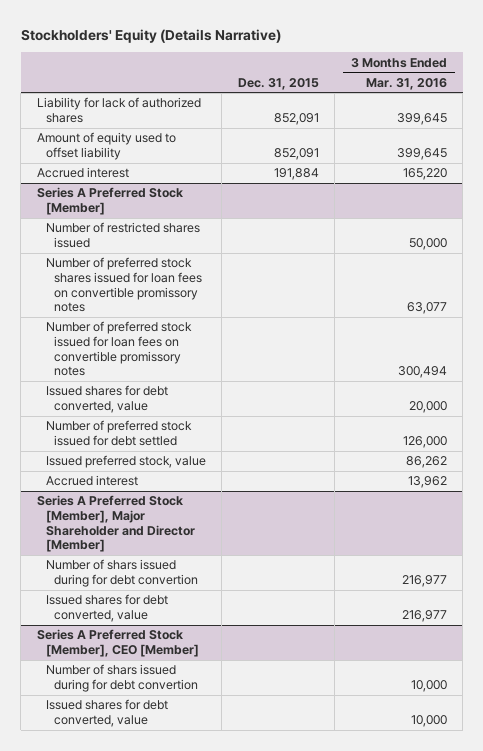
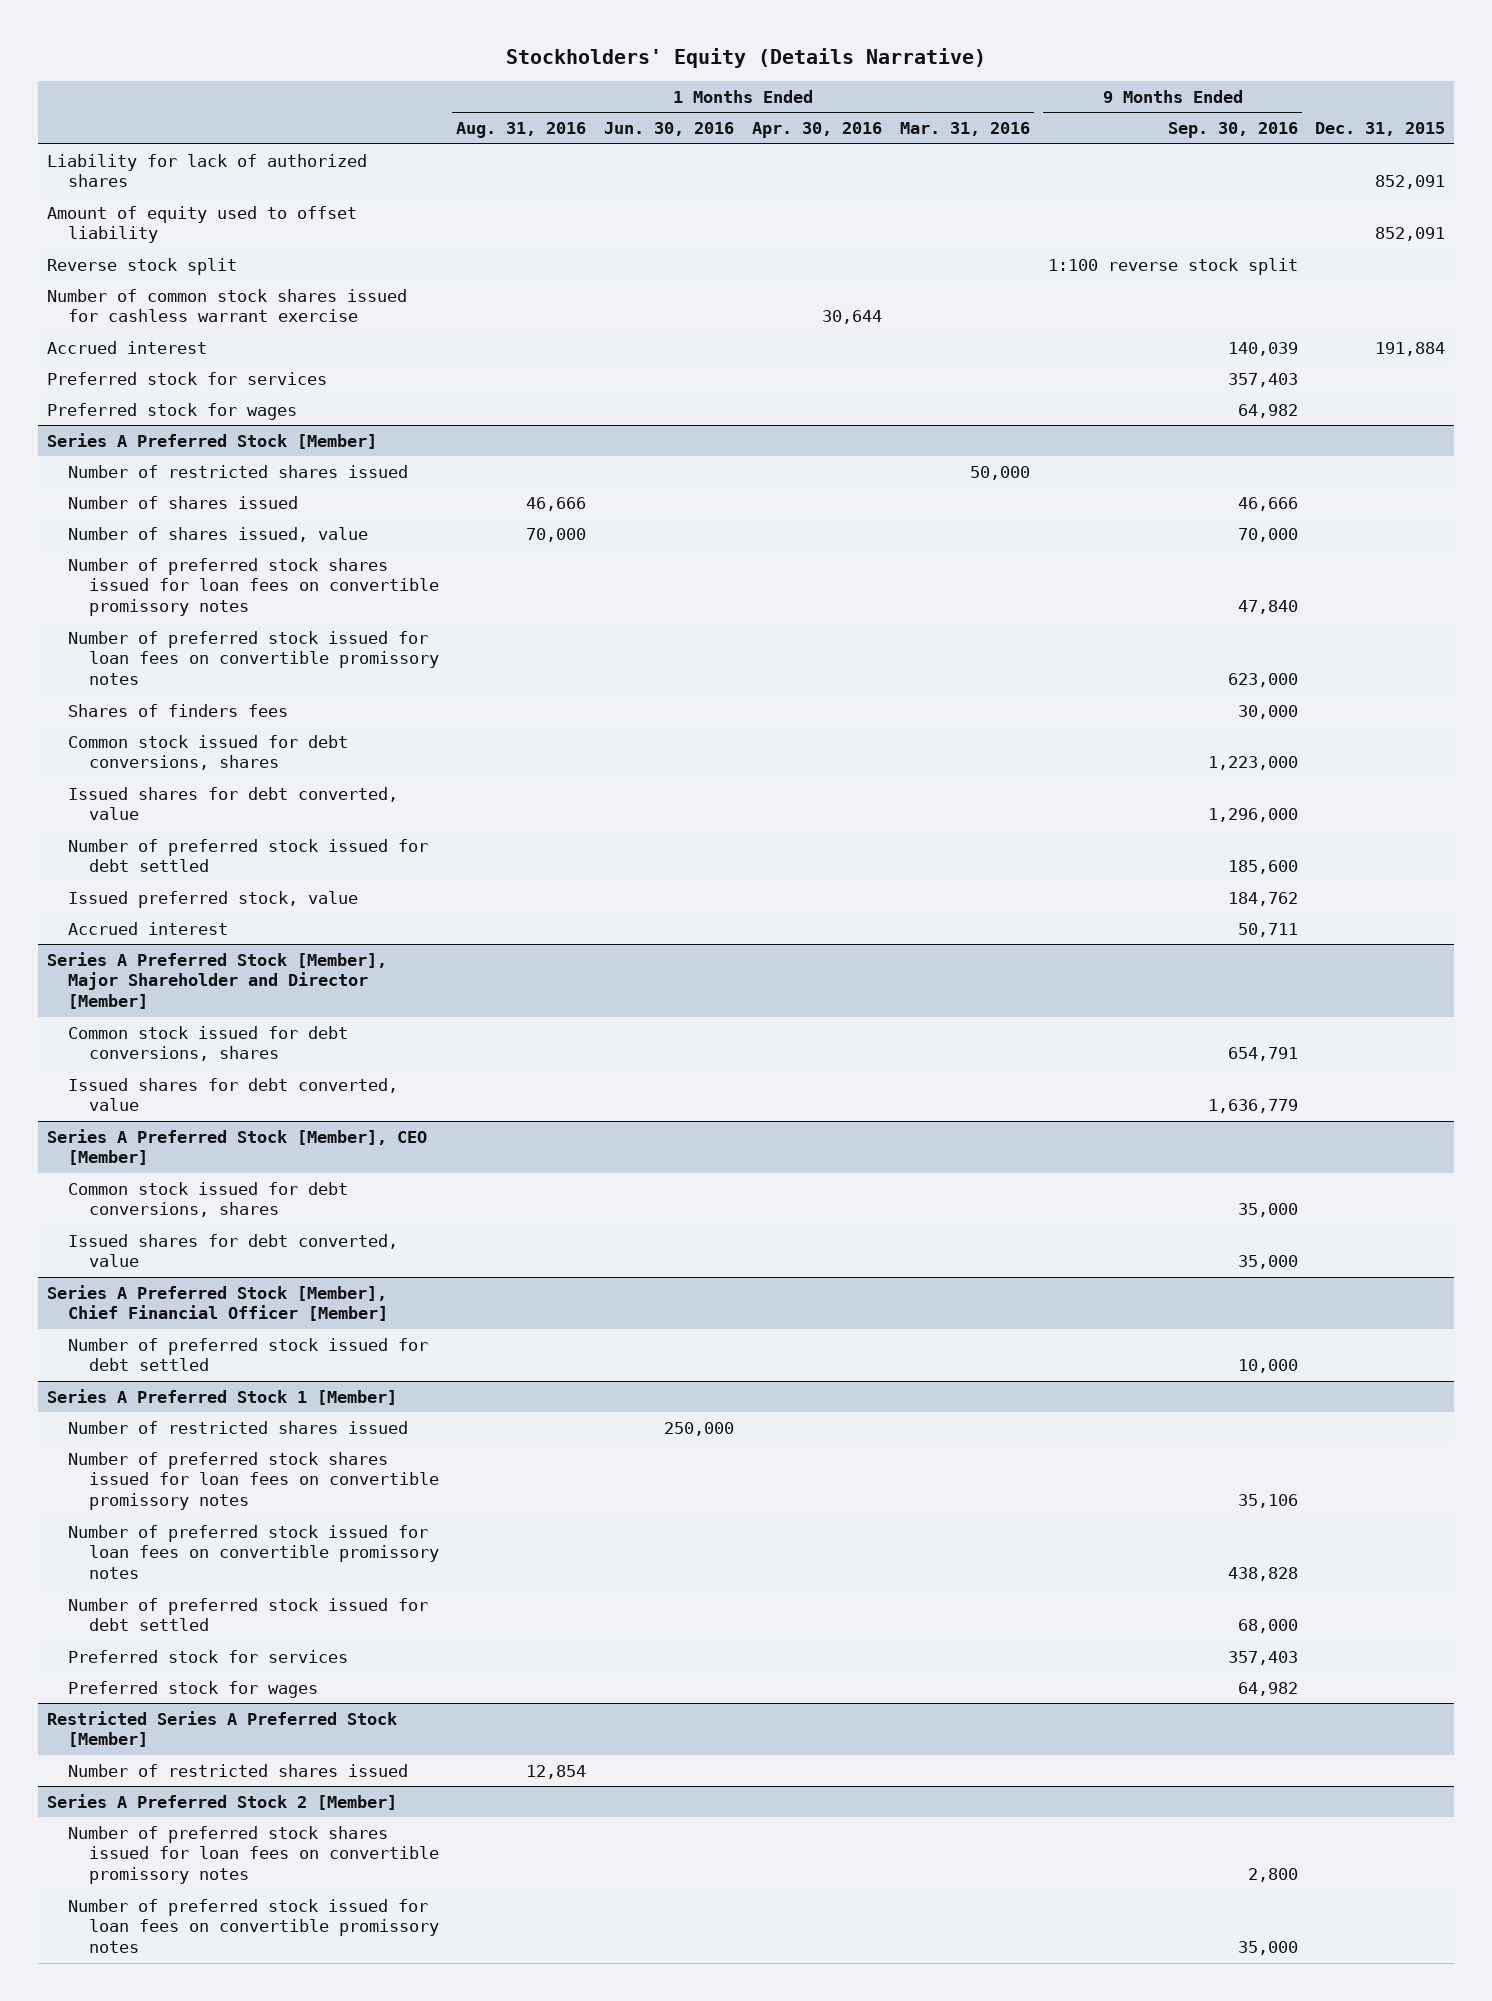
- | Dec. 31, 2015 | 3 Months Ended Mar. 31, 2016
+ | 1 Months Ended Aug. 31, 2016 | 1 Months Ended Jun. 30, 2016 | 1 Months Ended Apr. 30, 2016 | 1 Months Ended Mar. 31, 2016 | 9 Months Ended Sep. 30, 2016 | Dec. 31, 2015
+ Reverse stock split | | | | | 1:100 reverse stock split |
+ Number of common stock shares issued for cashless warrant exercise | | | 30,644 | | |
+ Preferred stock for services | | | | | 357,403 |
+ Preferred stock for wages | | | | | 64,982 |
@ Series A Preferred Stock [Member]
+ Number of shares issued | 46,666 | | | | 46,666 |
+ Number of shares issued, value | 70,000 | | | | 70,000 |
+ Shares of finders fees | | | | | 30,000 |
+ Common stock issued for debt conversions, shares | | | | | 1,223,000 |
@ Series A Preferred Stock [Member], Major Shareholder and Director [Member]
- Number of shars issued during for debt convertion | | 216,977
+ Common stock issued for debt conversions, shares | | | | | 654,791 |
@ Series A Preferred Stock [Member], CEO [Member]
- Number of shars issued during for debt convertion | | 10,000
+ Common stock issued for debt conversions, shares | | | | | 35,000 |
+ Series A Preferred Stock [Member], Chief Financial Officer [Member]
+ Number of preferred stock issued for debt settled | | | | | 10,000 |
+ Series A Preferred Stock 1 [Member]
+ Number of restricted shares issued | | 250,000 | | | |
+ Number of preferred stock shares issued for loan fees on convertible promissory notes | | | | | 35,106 |
+ Number of preferred stock issued for loan fees on convertible promissory notes | | | | | 438,828 |
+ Number of preferred stock issued for debt settled | | | | | 68,000 |
+ Preferred stock for services | | | | | 357,403 |
+ Preferred stock for wages | | | | | 64,982 |
+ Restricted Series A Preferred Stock [Member]
+ Number of restricted shares issued | 12,854 | | | | |
+ Series A Preferred Stock 2 [Member]
+ Number of preferred stock shares issued for loan fees on convertible promissory notes | | | | | 2,800 |
+ Number of preferred stock issued for loan fees on convertible promissory notes | | | | | 35,000 |

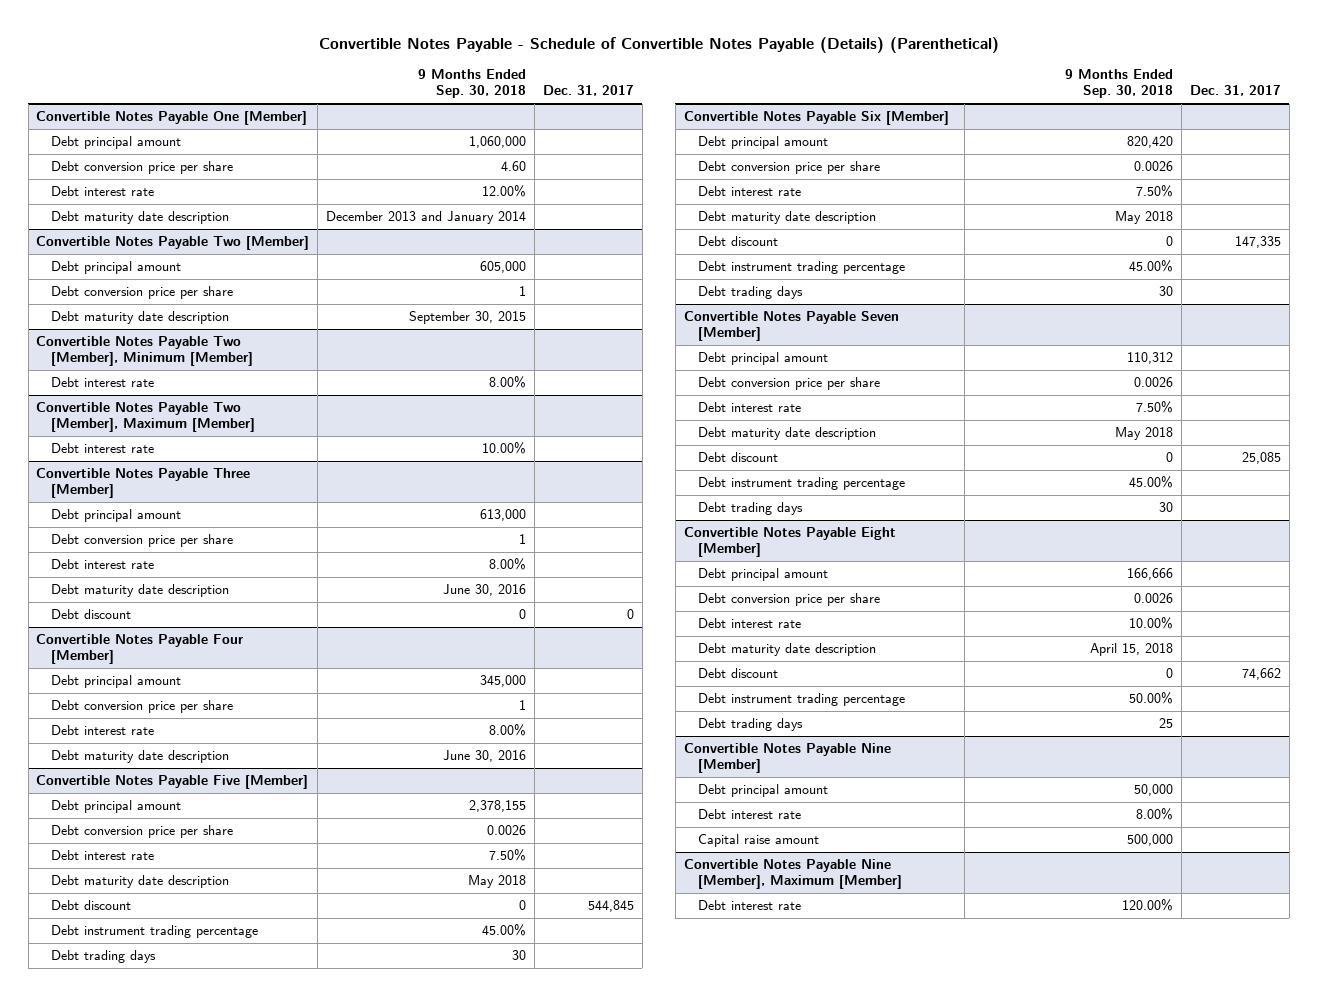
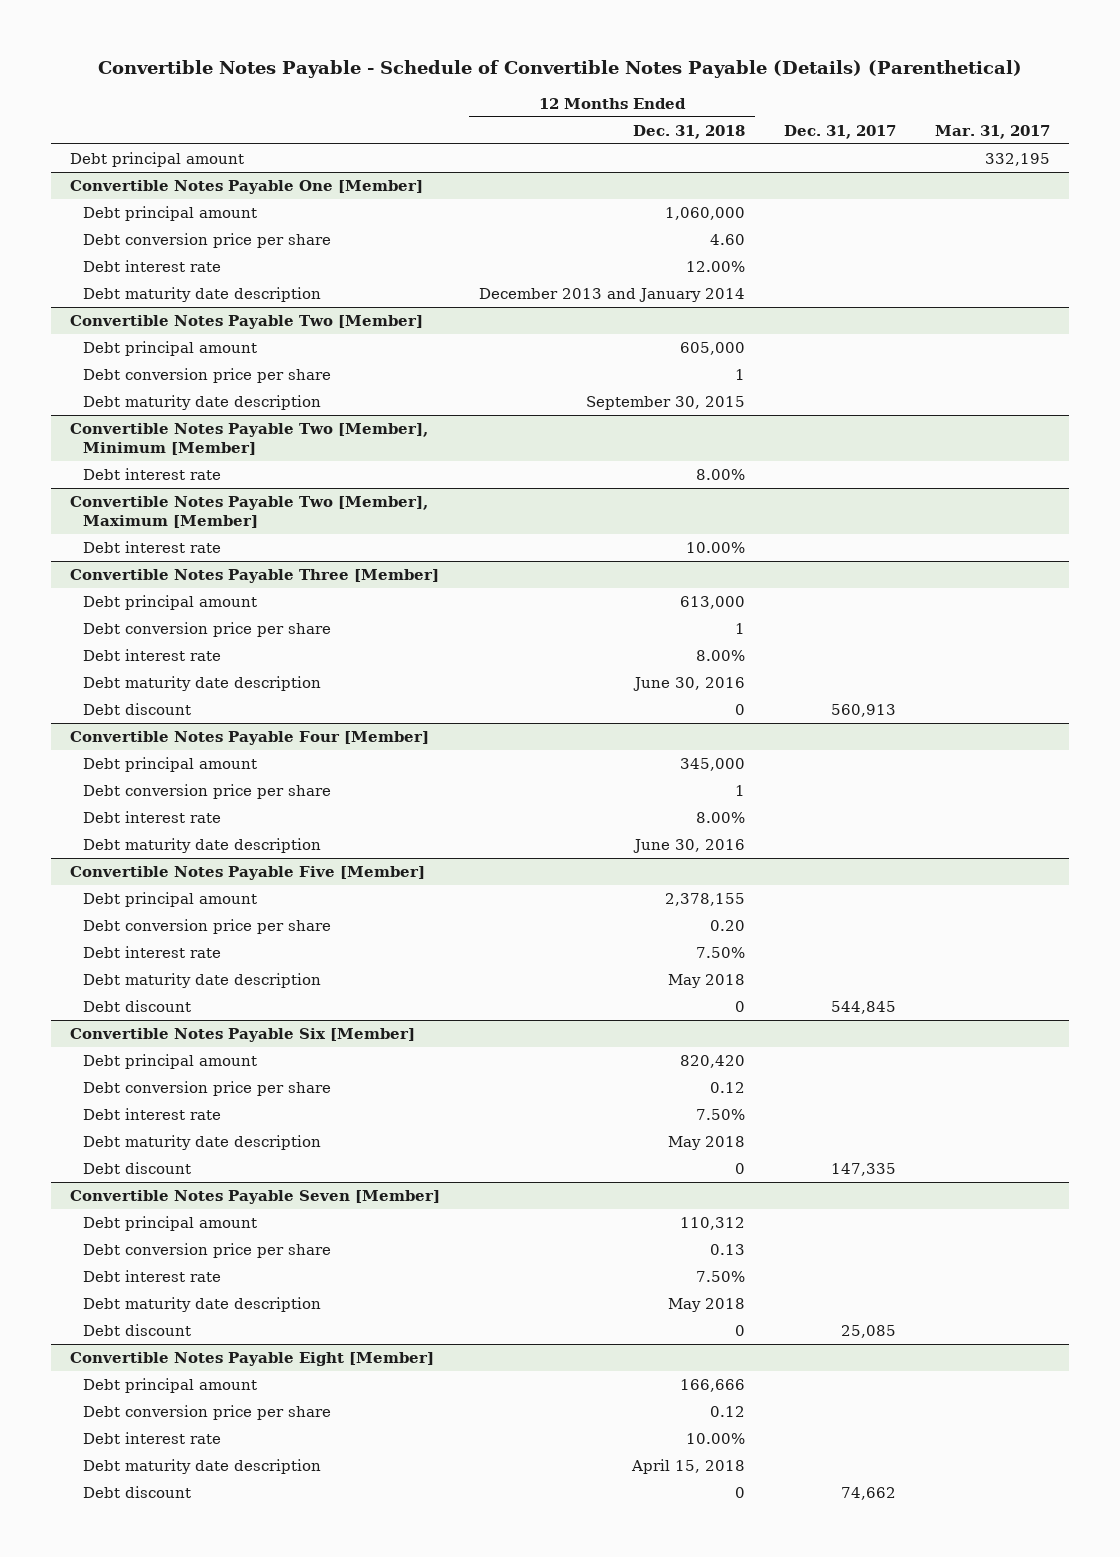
- | 9 Months Ended Sep. 30, 2018 | Dec. 31, 2017
+ | 12 Months Ended Dec. 31, 2018 | Dec. 31, 2017 | Mar. 31, 2017
+ Debt principal amount | | | 332,195
@ Convertible Notes Payable Three [Member]
- Debt discount | 0 | 0
+ Debt discount | 0 | 560,913 |
@ Convertible Notes Payable Five [Member]
- Debt instrument trading percentage | 45.00% |
- Debt trading days | 30 |
@ Convertible Notes Payable Six [Member]
- Debt instrument trading percentage | 45.00% |
- Debt trading days | 30 |
@ Convertible Notes Payable Seven [Member]
- Debt instrument trading percentage | 45.00% |
- Debt trading days | 30 |
@ Convertible Notes Payable Eight [Member]
- Debt instrument trading percentage | 50.00% |
- Debt trading days | 25 |
- Convertible Notes Payable Nine [Member]
- Debt principal amount | 50,000 |
- Debt interest rate | 8.00% |
- Capital raise amount | 500,000 |
- Convertible Notes Payable Nine [Member], Maximum [Member]
- Debt interest rate | 120.00% |

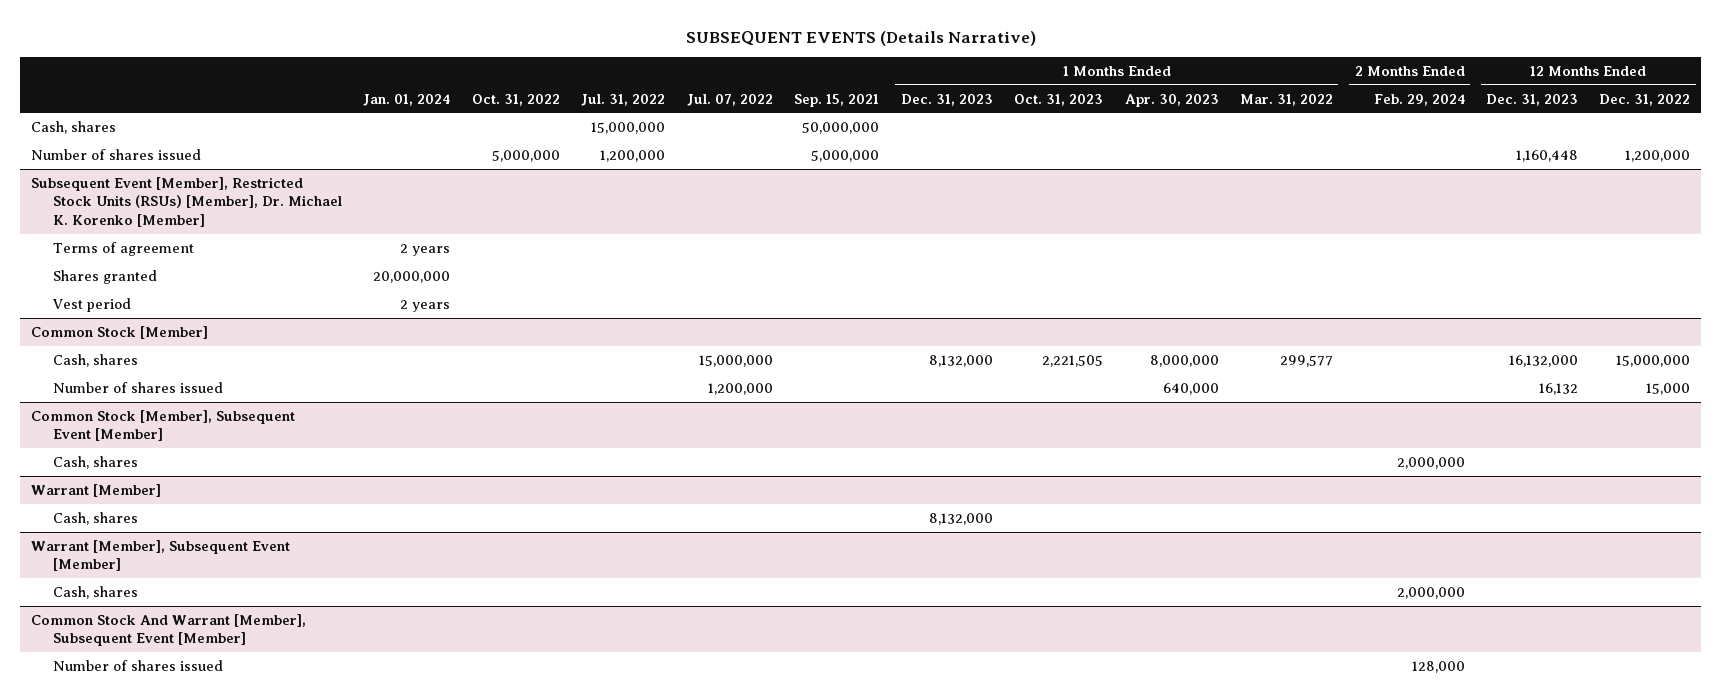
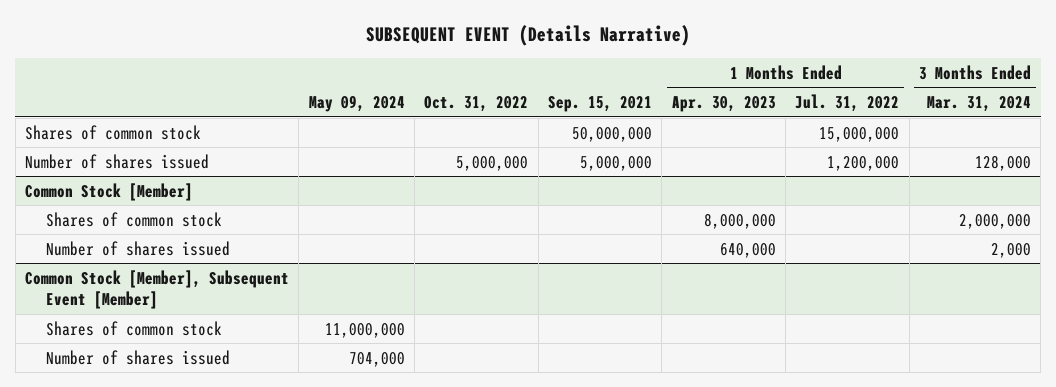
- SUBSEQUENT EVENTS (Details Narrative)
+ SUBSEQUENT EVENT (Details Narrative)
- | Jan. 01, 2024 | Oct. 31, 2022 | Jul. 31, 2022 | Jul. 07, 2022 | Sep. 15, 2021 | 1 Months Ended Dec. 31, 2023 | 1 Months Ended Oct. 31, 2023 | 1 Months Ended Apr. 30, 2023 | 1 Months Ended Mar. 31, 2022 | 2 Months Ended Feb. 29, 2024 | 12 Months Ended Dec. 31, 2023 | 12 Months Ended Dec. 31, 2022
+ | May 09, 2024 | Oct. 31, 2022 | Sep. 15, 2021 | 1 Months Ended Apr. 30, 2023 | 1 Months Ended Jul. 31, 2022 | 3 Months Ended Mar. 31, 2024
- Cash, shares | | | 15,000,000 | | 50,000,000 | | | | | | |
+ Shares of common stock | | | 50,000,000 | | 15,000,000 |
- Subsequent Event [Member], Restricted Stock Units (RSUs) [Member], Dr. Michael K. Korenko [Member]
- Terms of agreement | 2 years | | | | | | | | | | |
- Shares granted | 20,000,000 | | | | | | | | | | |
- Vest period | 2 years | | | | | | | | | | |
@ Common Stock [Member]
- Cash, shares | | | | 15,000,000 | | 8,132,000 | 2,221,505 | 8,000,000 | 299,577 | | 16,132,000 | 15,000,000
+ Shares of common stock | | | | 8,000,000 | | 2,000,000
@ Common Stock [Member], Subsequent Event [Member]
- Cash, shares | | | | | | | | | | 2,000,000 | |
- Warrant [Member]
- Cash, shares | | | | | | 8,132,000 | | | | | |
- Warrant [Member], Subsequent Event [Member]
- Cash, shares | | | | | | | | | | 2,000,000 | |
- Common Stock And Warrant [Member], Subsequent Event [Member]
- Number of shares issued | | | | | | | | | | 128,000 | |
@ Common Stock [Member], Subsequent Event [Member]
+ Shares of common stock | 11,000,000 | | | | |
+ Number of shares issued | 704,000 | | | | |

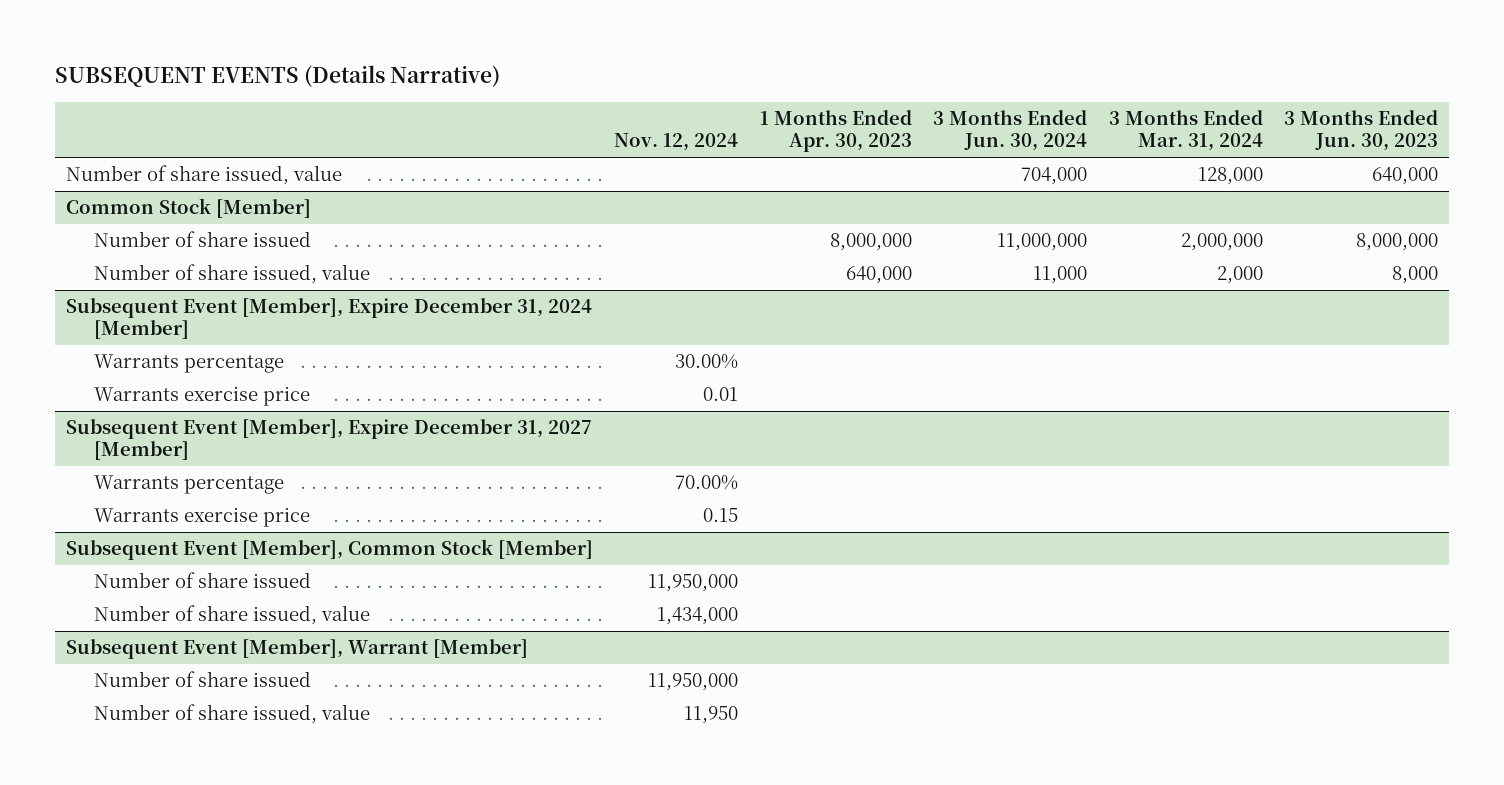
- SUBSEQUENT EVENT (Details Narrative)
+ SUBSEQUENT EVENTS (Details Narrative)
- | May 09, 2024 | Oct. 31, 2022 | Sep. 15, 2021 | 1 Months Ended Apr. 30, 2023 | 1 Months Ended Jul. 31, 2022 | 3 Months Ended Mar. 31, 2024
+ | Nov. 12, 2024 | 1 Months Ended Apr. 30, 2023 | 3 Months Ended Jun. 30, 2024 | 3 Months Ended Mar. 31, 2024 | 3 Months Ended Jun. 30, 2023
- Shares of common stock | | | 50,000,000 | | 15,000,000 |
- Number of shares issued | | 5,000,000 | 5,000,000 | | 1,200,000 | 128,000
+ Number of share issued, value | | | 704,000 | 128,000 | 640,000
@ Common Stock [Member]
- Shares of common stock | | | | 8,000,000 | | 2,000,000
- Number of shares issued | | | | 640,000 | | 2,000
- Common Stock [Member], Subsequent Event [Member]
- Shares of common stock | 11,000,000 | | | | |
- Number of shares issued | 704,000 | | | | |
@ Common Stock [Member]
+ Number of share issued | | 8,000,000 | 11,000,000 | 2,000,000 | 8,000,000
+ Number of share issued, value | | 640,000 | 11,000 | 2,000 | 8,000
+ Subsequent Event [Member], Expire December 31, 2024 [Member]
+ Warrants percentage | 30.00% | | | |
+ Warrants exercise price | 0.01 | | | |
+ Subsequent Event [Member], Expire December 31, 2027 [Member]
+ Warrants percentage | 70.00% | | | |
+ Warrants exercise price | 0.15 | | | |
+ Subsequent Event [Member], Common Stock [Member]
+ Number of share issued | 11,950,000 | | | |
+ Number of share issued, value | 1,434,000 | | | |
+ Subsequent Event [Member], Warrant [Member]
+ Number of share issued | 11,950,000 | | | |
+ Number of share issued, value | 11,950 | | | |

